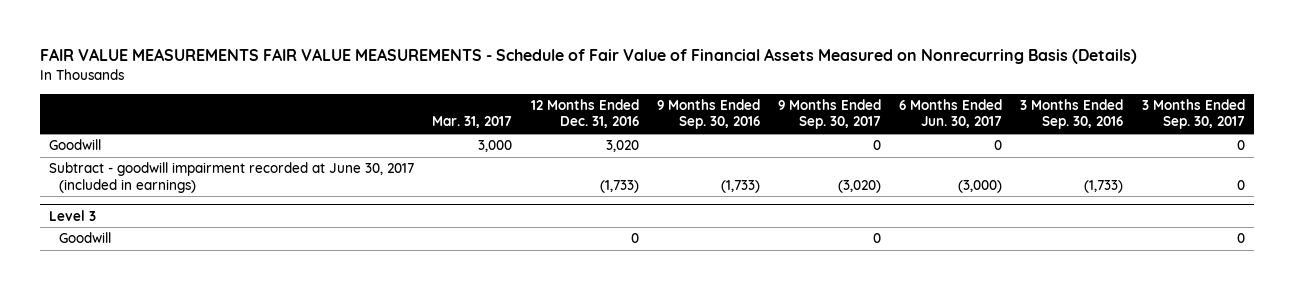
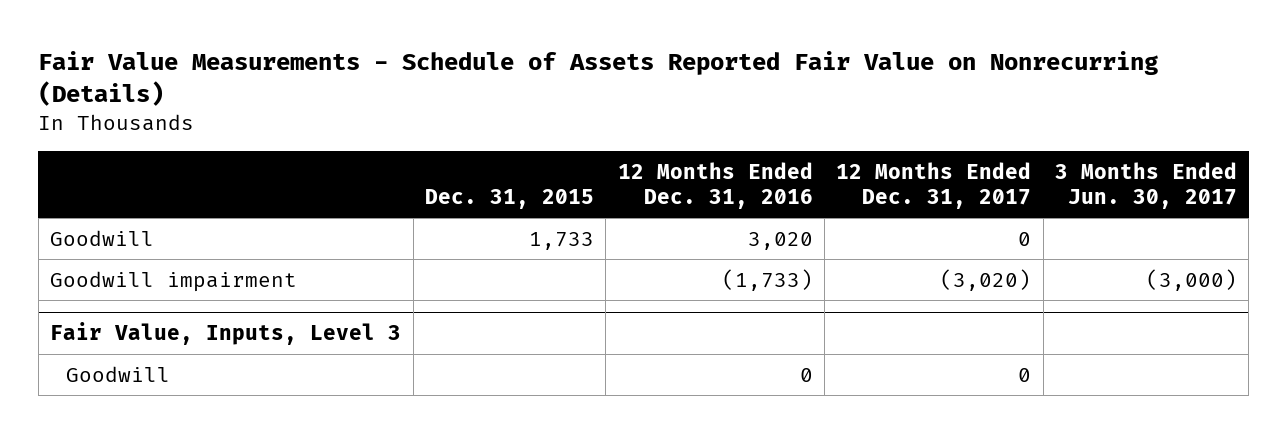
- FAIR VALUE MEASUREMENTS FAIR VALUE MEASUREMENTS - Schedule of Fair Value of Financial Assets Measured on Nonrecurring Basis (Details)
+ Fair Value Measurements - Schedule of Assets Reported Fair Value on Nonrecurring (Details)
- | Mar. 31, 2017 | 12 Months Ended Dec. 31, 2016 | 9 Months Ended Sep. 30, 2016 | 9 Months Ended Sep. 30, 2017 | 6 Months Ended Jun. 30, 2017 | 3 Months Ended Sep. 30, 2016 | 3 Months Ended Sep. 30, 2017
+ | Dec. 31, 2015 | 12 Months Ended Dec. 31, 2016 | 12 Months Ended Dec. 31, 2017 | 3 Months Ended Jun. 30, 2017
- Subtract - goodwill impairment recorded at June 30, 2017 (included in earnings) | | (1,733) | (1,733) | (3,020) | (3,000) | (1,733) | 0
- Level 3
+ Goodwill impairment | | (1,733) | (3,020) | (3,000)
+ Fair Value, Inputs, Level 3

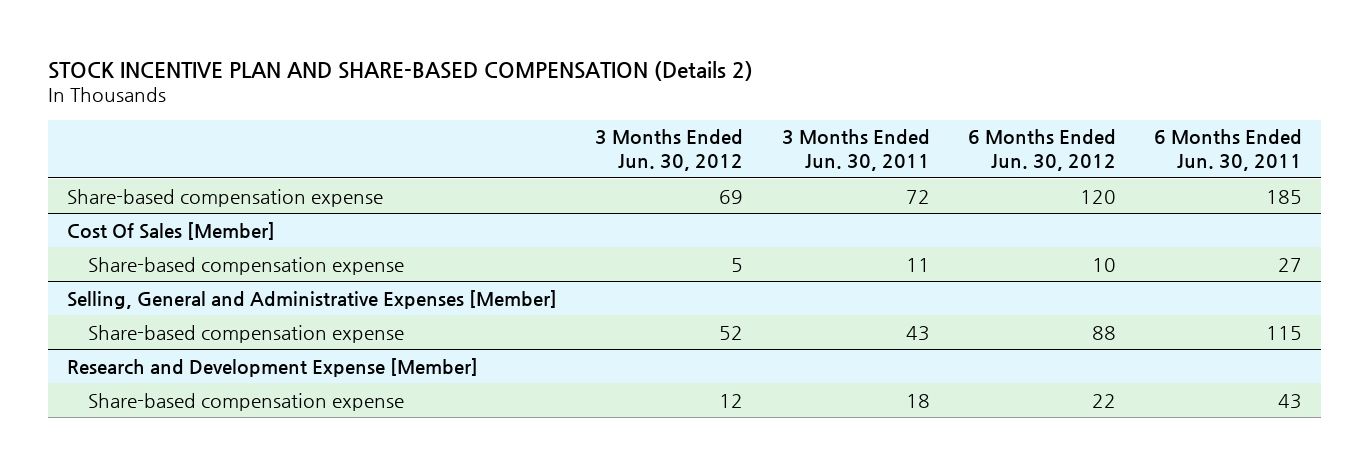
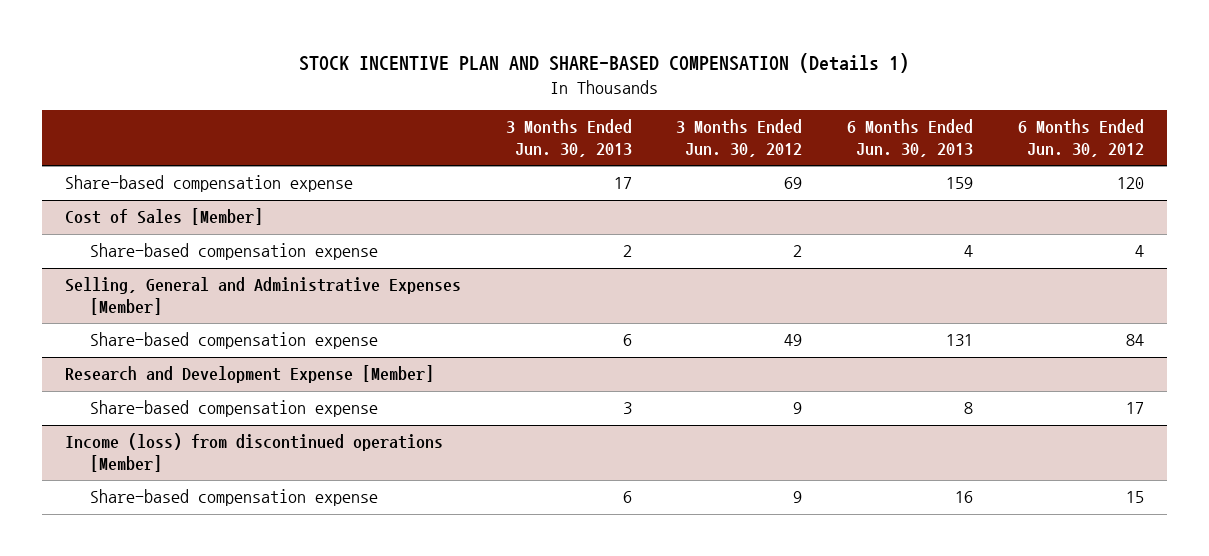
- STOCK INCENTIVE PLAN AND SHARE-BASED COMPENSATION (Details 2)
+ STOCK INCENTIVE PLAN AND SHARE-BASED COMPENSATION (Details 1)
- | 3 Months Ended Jun. 30, 2012 | 3 Months Ended Jun. 30, 2011 | 6 Months Ended Jun. 30, 2012 | 6 Months Ended Jun. 30, 2011
+ | 3 Months Ended Jun. 30, 2013 | 3 Months Ended Jun. 30, 2012 | 6 Months Ended Jun. 30, 2013 | 6 Months Ended Jun. 30, 2012
- Cost Of Sales [Member]
- Share-based compensation expense | 5 | 11 | 10 | 27
+ Cost of Sales [Member]
+ Share-based compensation expense | 2 | 2 | 4 | 4
@ Selling, General and Administrative Expenses [Member]
- Share-based compensation expense | 52 | 43 | 88 | 115
+ Share-based compensation expense | 6 | 49 | 131 | 84
@ Research and Development Expense [Member]
- Share-based compensation expense | 12 | 18 | 22 | 43
+ Share-based compensation expense | 3 | 9 | 8 | 17
+ Income (loss) from discontinued operations [Member]
+ Share-based compensation expense | 6 | 9 | 16 | 15

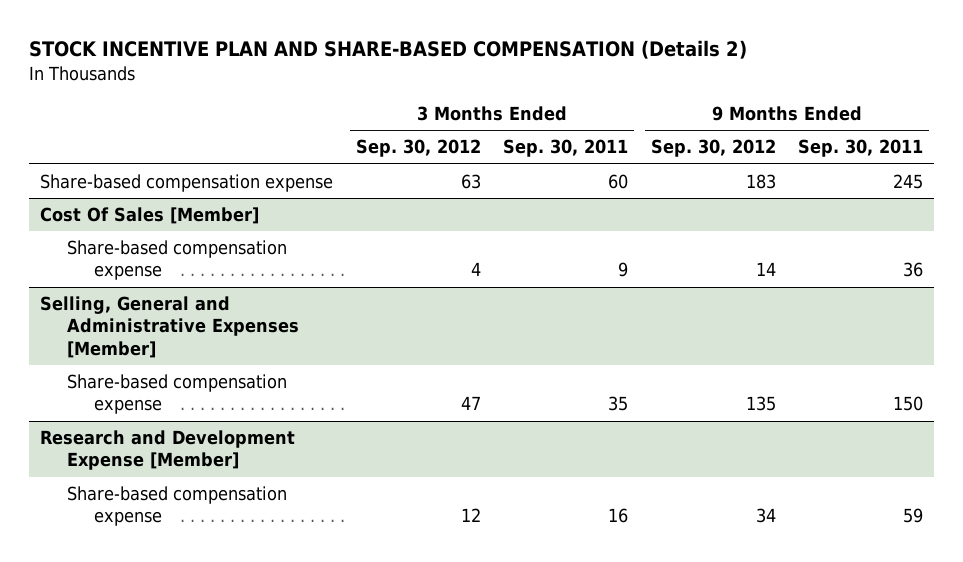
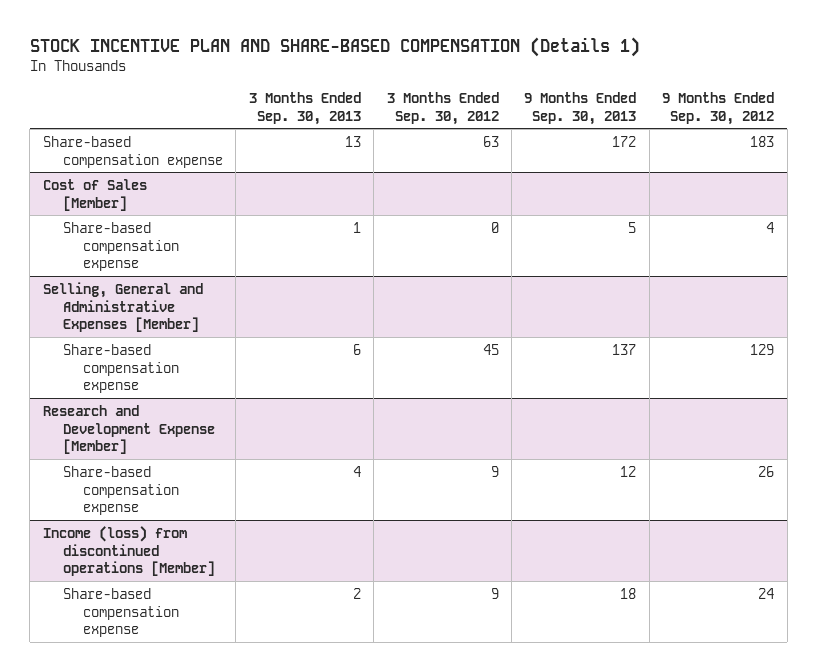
- STOCK INCENTIVE PLAN AND SHARE-BASED COMPENSATION (Details 2)
+ STOCK INCENTIVE PLAN AND SHARE-BASED COMPENSATION (Details 1)
- | 3 Months Ended Sep. 30, 2012 | 3 Months Ended Sep. 30, 2011 | 9 Months Ended Sep. 30, 2012 | 9 Months Ended Sep. 30, 2011
+ | 3 Months Ended Sep. 30, 2013 | 3 Months Ended Sep. 30, 2012 | 9 Months Ended Sep. 30, 2013 | 9 Months Ended Sep. 30, 2012
- Cost Of Sales [Member]
- Share-based compensation expense | 4 | 9 | 14 | 36
+ Cost of Sales [Member]
+ Share-based compensation expense | 1 | 0 | 5 | 4
@ Selling, General and Administrative Expenses [Member]
- Share-based compensation expense | 47 | 35 | 135 | 150
+ Share-based compensation expense | 6 | 45 | 137 | 129
@ Research and Development Expense [Member]
- Share-based compensation expense | 12 | 16 | 34 | 59
+ Share-based compensation expense | 4 | 9 | 12 | 26
+ Income (loss) from discontinued operations [Member]
+ Share-based compensation expense | 2 | 9 | 18 | 24

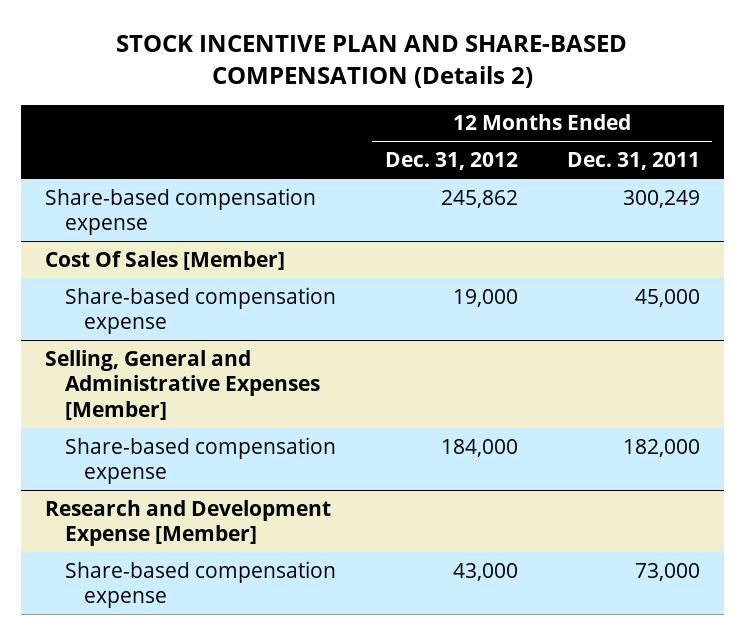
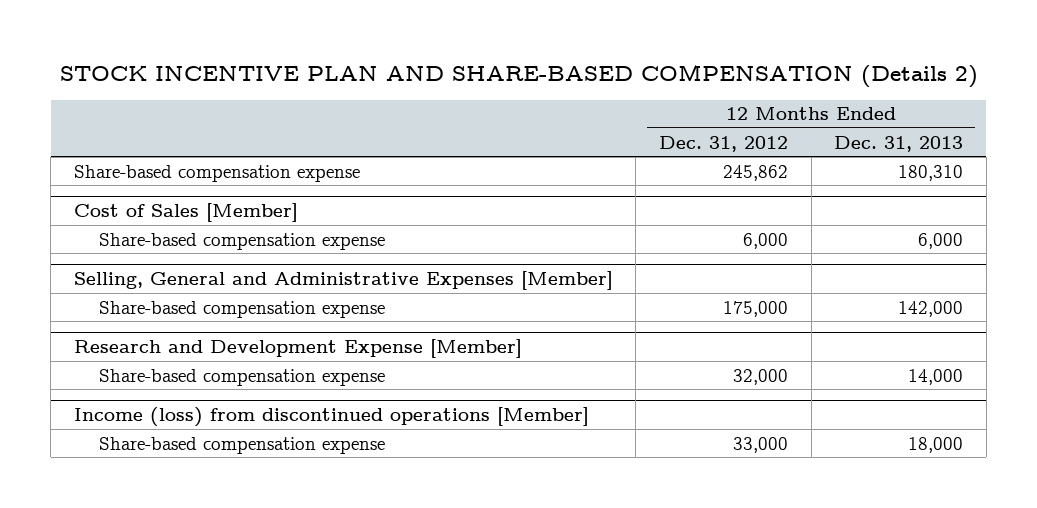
- | 12 Months Ended Dec. 31, 2012 | 12 Months Ended Dec. 31, 2011
+ | 12 Months Ended Dec. 31, 2012 | 12 Months Ended Dec. 31, 2013
- Cost Of Sales [Member]
- Share-based compensation expense | 19,000 | 45,000
+ Cost of Sales [Member]
+ Share-based compensation expense | 6,000 | 6,000
@ Selling, General and Administrative Expenses [Member]
- Share-based compensation expense | 184,000 | 182,000
+ Share-based compensation expense | 175,000 | 142,000
@ Research and Development Expense [Member]
- Share-based compensation expense | 43,000 | 73,000
+ Share-based compensation expense | 32,000 | 14,000
+ Income (loss) from discontinued operations [Member]
+ Share-based compensation expense | 33,000 | 18,000

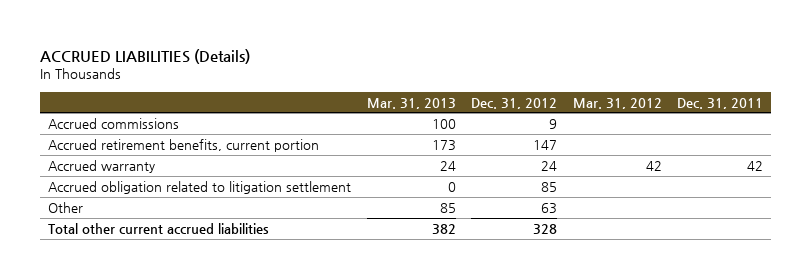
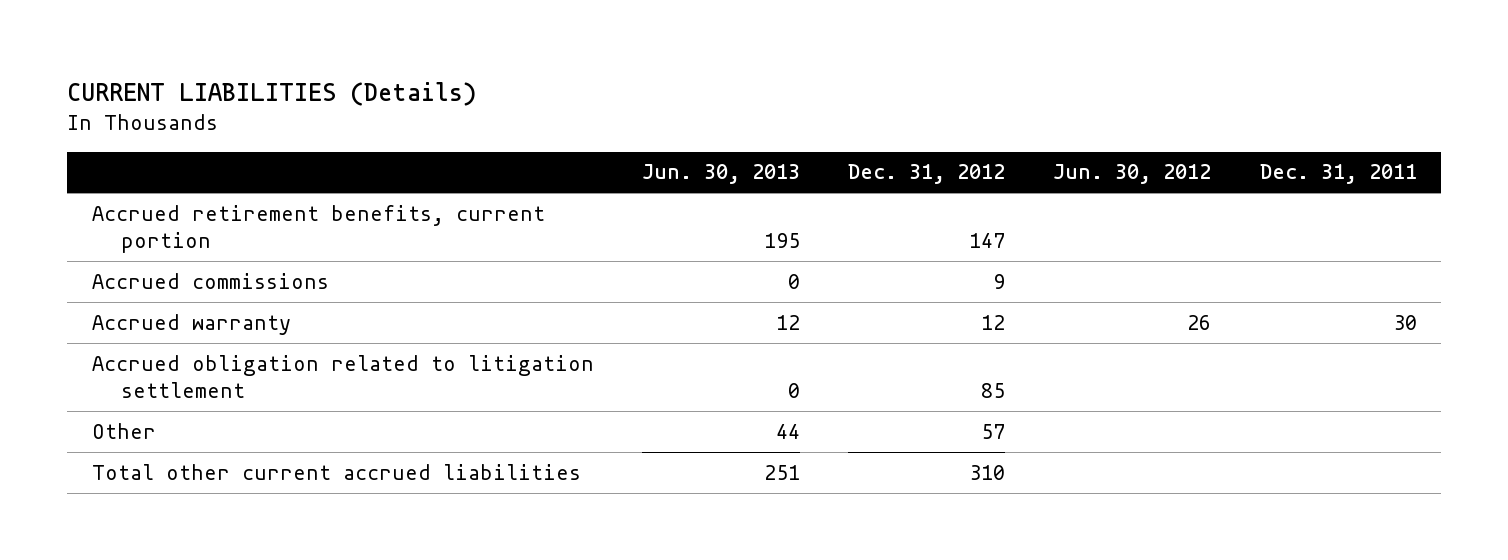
- ACCRUED LIABILITIES (Details)
+ CURRENT LIABILITIES (Details)
- | Mar. 31, 2013 | Dec. 31, 2012 | Mar. 31, 2012 | Dec. 31, 2011
+ | Jun. 30, 2013 | Dec. 31, 2012 | Jun. 30, 2012 | Dec. 31, 2011
- Accrued warranty | 24 | 24 | 42 | 42
moved down: Accrued commissions | 0 | 9 | |
+ Accrued warranty | 12 | 12 | 26 | 30
- Other | 85 | 63 | |
- Total other current accrued liabilities | 382 | 328 | |
+ Other | 44 | 57 | |
+ Total other current accrued liabilities | 251 | 310 | |

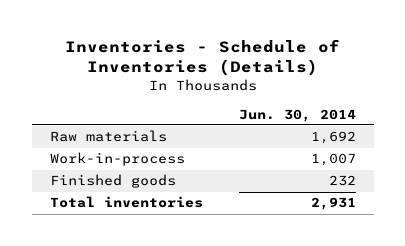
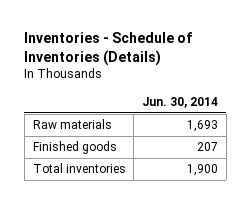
- Raw materials | 1,692
- Work-in-process | 1,007
- Finished goods | 232
- Total inventories | 2,931
+ Raw materials | 1,693
+ Finished goods | 207
+ Total inventories | 1,900

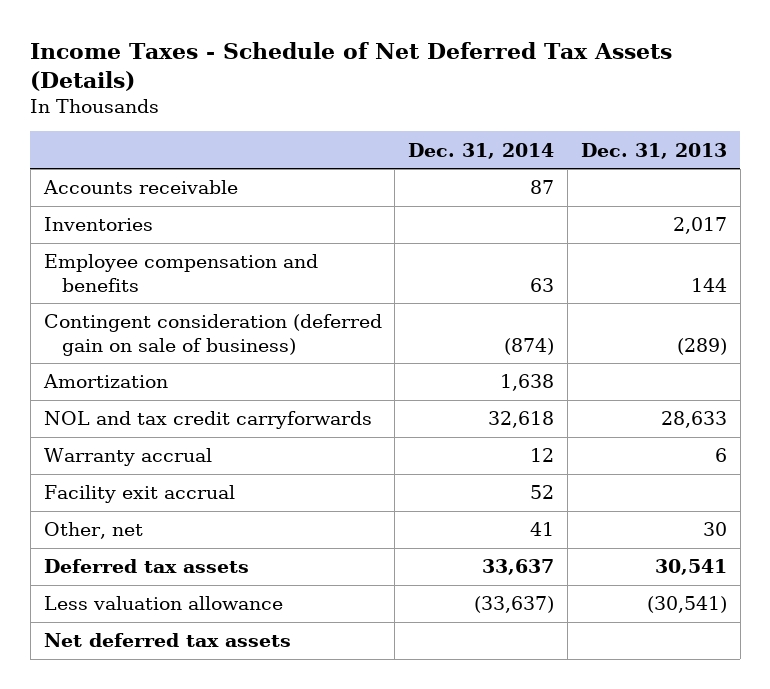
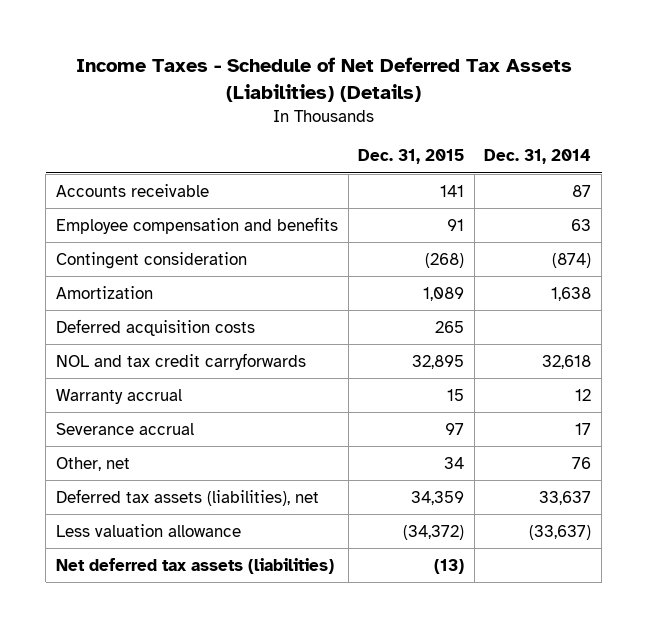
- Income Taxes - Schedule of Net Deferred Tax Assets (Details)
+ Income Taxes - Schedule of Net Deferred Tax Assets (Liabilities) (Details)
- | Dec. 31, 2014 | Dec. 31, 2013
+ | Dec. 31, 2015 | Dec. 31, 2014
- Inventories | | 2,017
- Contingent consideration (deferred gain on sale of business) | (874) | (289)
+ Contingent consideration | (268) | (874)
+ Deferred acquisition costs | 265 |
- Facility exit accrual | 52 |
- Other, net | 41 | 30
- Deferred tax assets | 33,637 | 30,541
+ Severance accrual | 97 | 17
+ Other, net | 34 | 76
+ Deferred tax assets (liabilities), net | 34,359 | 33,637
- Net deferred tax assets
+ Net deferred tax assets (liabilities) | (13) |

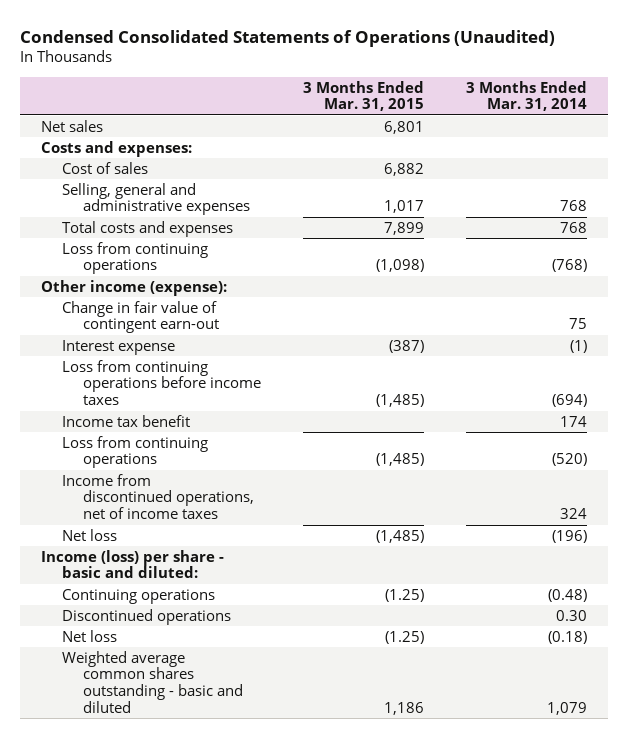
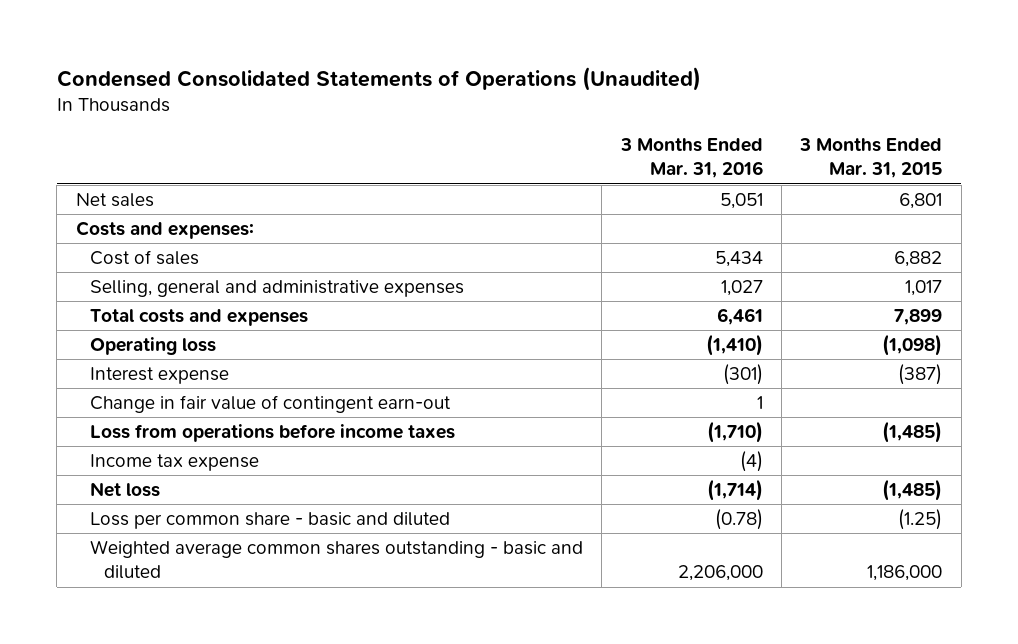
- | 3 Months Ended Mar. 31, 2015 | 3 Months Ended Mar. 31, 2014
+ | 3 Months Ended Mar. 31, 2016 | 3 Months Ended Mar. 31, 2015
- Loss from continuing operations | (1,098) | (768)
- Other income (expense):
+ Operating loss | (1,410) | (1,098)
- Loss from continuing operations before income taxes | (1,485) | (694)
- Income tax benefit | | 174
- Loss from continuing operations | (1,485) | (520)
- Income from discontinued operations, net of income taxes | | 324
moved down: Change in fair value of contingent earn-out | 1 |
+ Loss from operations before income taxes | (1,710) | (1,485)
+ Income tax expense | (4) |
- Income (loss) per share - basic and diluted:
- Continuing operations | (1.25) | (0.48)
- Discontinued operations | | 0.30
- Net loss | (1.25) | (0.18)
- Weighted average common shares outstanding - basic and diluted | 1,186 | 1,079
+ Loss per common share - basic and diluted | (0.78) | (1.25)
+ Weighted average common shares outstanding - basic and diluted | 2,206,000 | 1,186,000

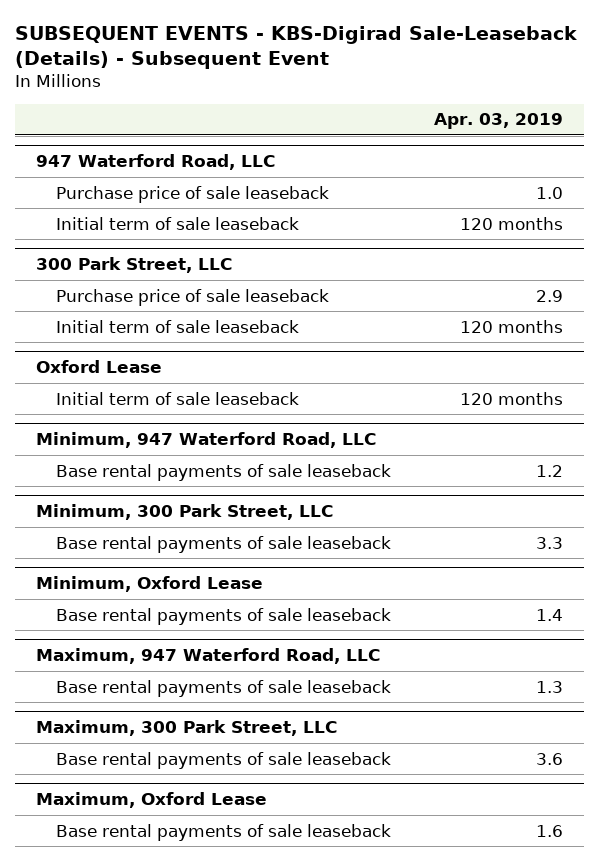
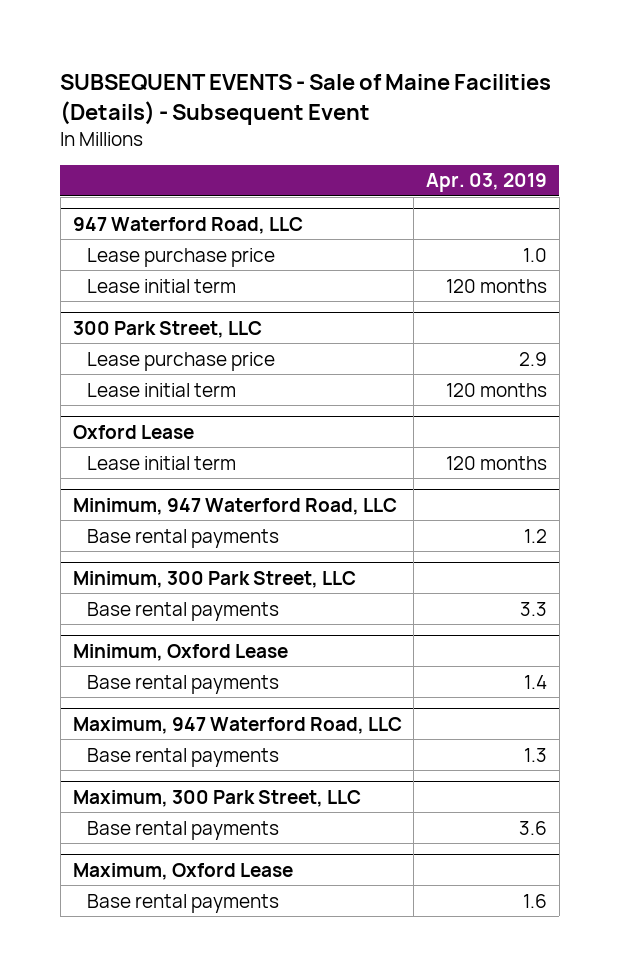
- SUBSEQUENT EVENTS - KBS-Digirad Sale-Leaseback (Details) - Subsequent Event
+ SUBSEQUENT EVENTS - Sale of Maine Facilities (Details) - Subsequent Event
@ 947 Waterford Road, LLC
- Purchase price of sale leaseback | 1.0
- Initial term of sale leaseback | 120 months
+ Lease purchase price | 1.0
+ Lease initial term | 120 months
@ 300 Park Street, LLC
- Purchase price of sale leaseback | 2.9
- Initial term of sale leaseback | 120 months
+ Lease purchase price | 2.9
+ Lease initial term | 120 months
@ Oxford Lease
- Initial term of sale leaseback | 120 months
+ Lease initial term | 120 months
@ Minimum, 947 Waterford Road, LLC
- Base rental payments of sale leaseback | 1.2
+ Base rental payments | 1.2
@ Minimum, 300 Park Street, LLC
- Base rental payments of sale leaseback | 3.3
+ Base rental payments | 3.3
@ Minimum, Oxford Lease
- Base rental payments of sale leaseback | 1.4
+ Base rental payments | 1.4
@ Maximum, 947 Waterford Road, LLC
- Base rental payments of sale leaseback | 1.3
+ Base rental payments | 1.3
@ Maximum, 300 Park Street, LLC
- Base rental payments of sale leaseback | 3.6
+ Base rental payments | 3.6
@ Maximum, Oxford Lease
- Base rental payments of sale leaseback | 1.6
+ Base rental payments | 1.6

